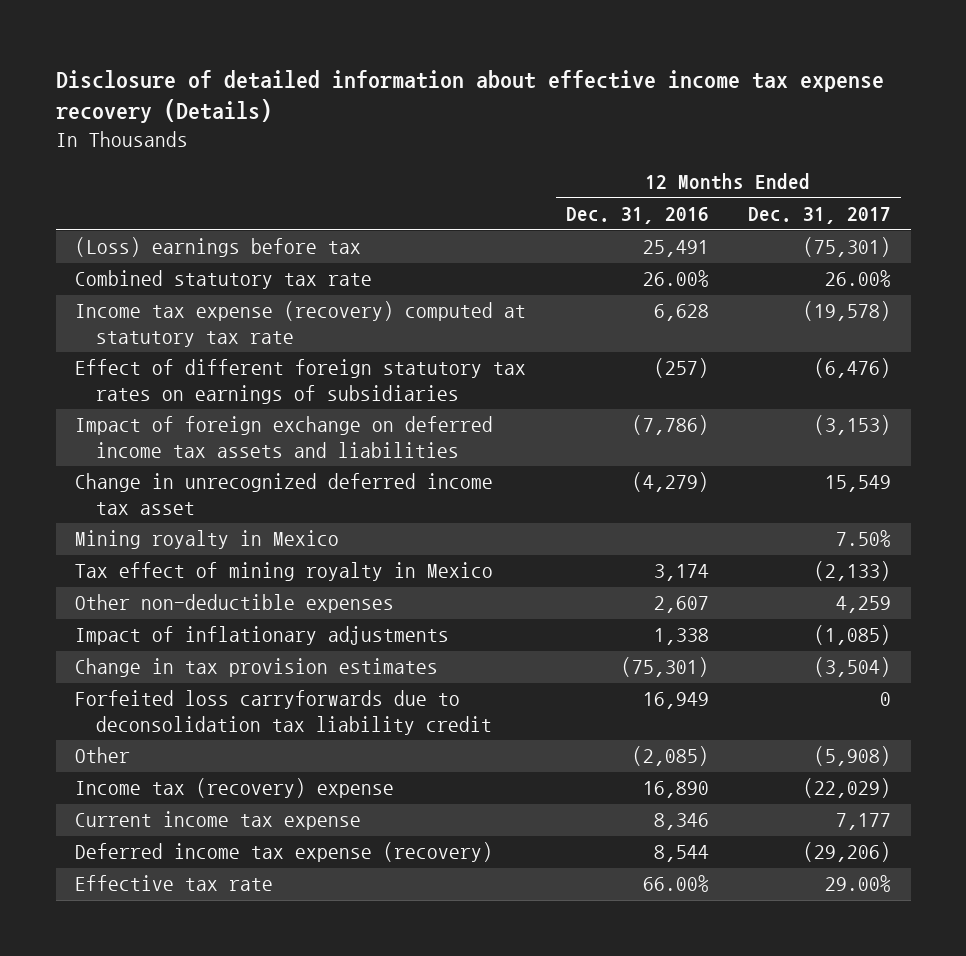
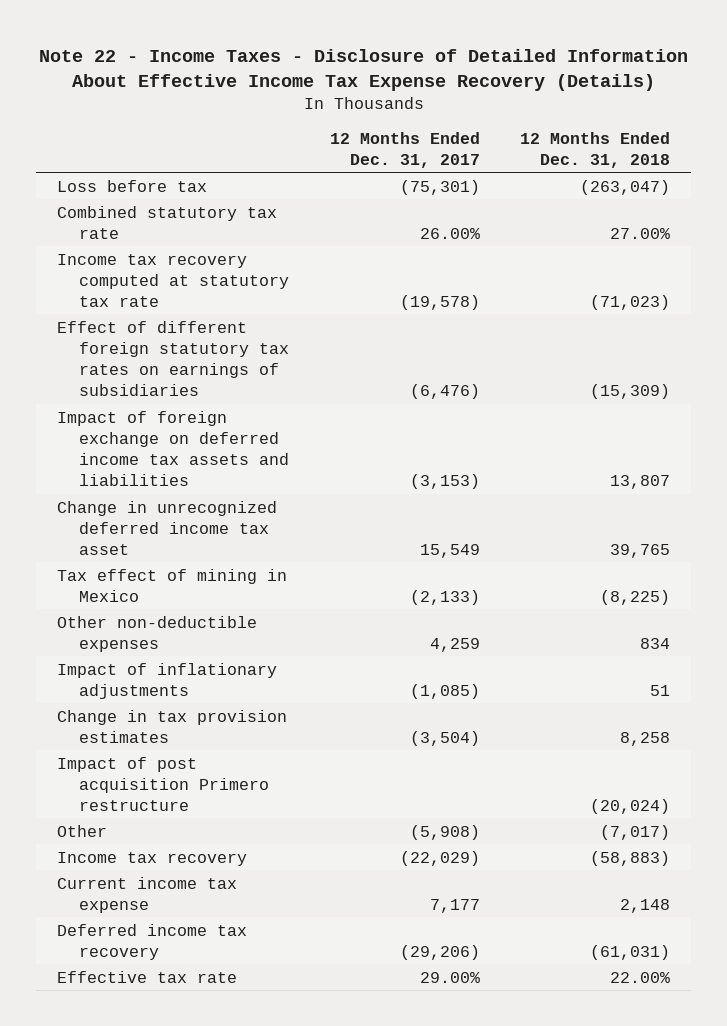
- Disclosure of detailed information about effective income tax expense recovery (Details)
+ Note 22 - Income Taxes - Disclosure of Detailed Information About Effective Income Tax Expense Recovery (Details)
- | 12 Months Ended Dec. 31, 2016 | 12 Months Ended Dec. 31, 2017
+ | 12 Months Ended Dec. 31, 2017 | 12 Months Ended Dec. 31, 2018
- (Loss) earnings before tax | 25,491 | (75,301)
+ Loss before tax | (75,301) | (263,047)
- Income tax expense (recovery) computed at statutory tax rate | 6,628 | (19,578)
+ Income tax recovery computed at statutory tax rate | (19,578) | (71,023)
- Mining royalty in Mexico | | 7.50%
- Tax effect of mining royalty in Mexico | 3,174 | (2,133)
+ Tax effect of mining in Mexico | (2,133) | (8,225)
- Forfeited loss carryforwards due to deconsolidation tax liability credit | 16,949 | 0
+ Impact of post acquisition Primero restructure | | (20,024)
- Income tax (recovery) expense | 16,890 | (22,029)
+ Income tax recovery | (22,029) | (58,883)
- Deferred income tax expense (recovery) | 8,544 | (29,206)
+ Deferred income tax recovery | (29,206) | (61,031)

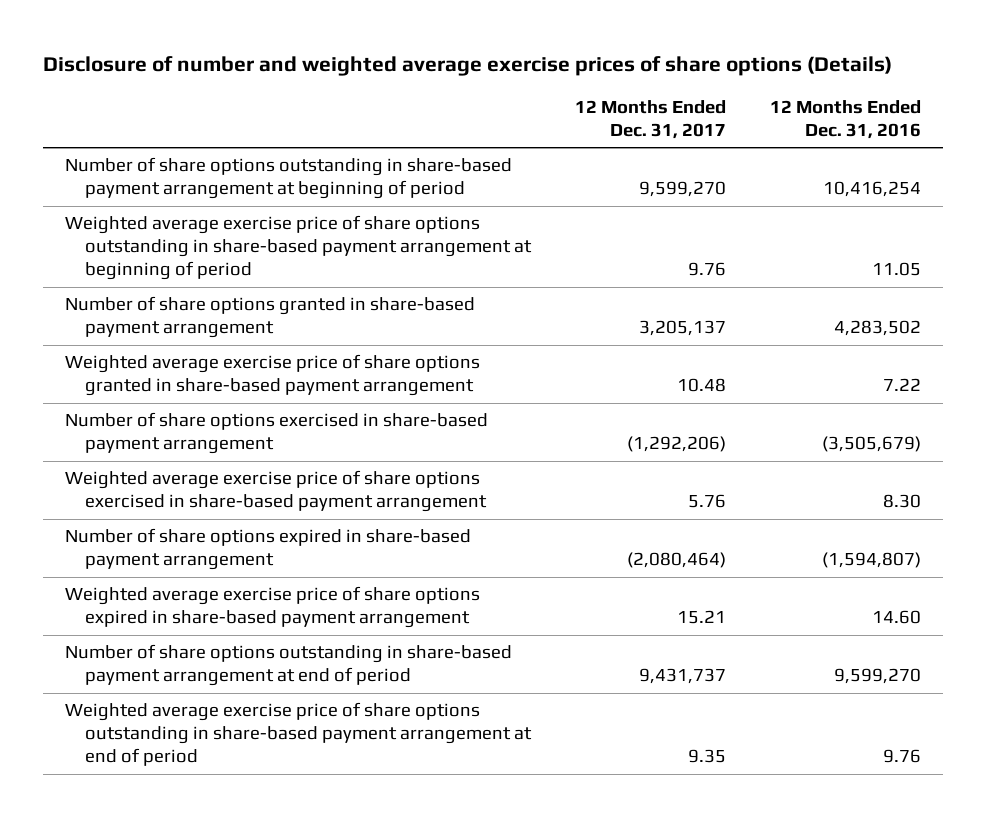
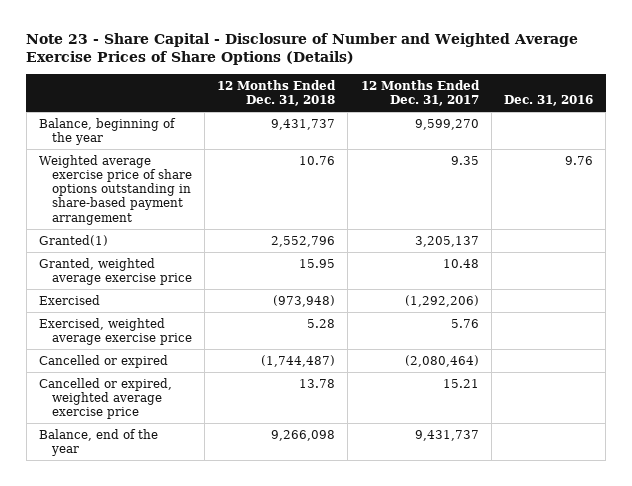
- Disclosure of number and weighted average exercise prices of share options (Details)
+ Note 23 - Share Capital - Disclosure of Number and Weighted Average Exercise Prices of Share Options (Details)
- | 12 Months Ended Dec. 31, 2017 | 12 Months Ended Dec. 31, 2016
+ | 12 Months Ended Dec. 31, 2018 | 12 Months Ended Dec. 31, 2017 | Dec. 31, 2016
- Number of share options outstanding in share-based payment arrangement at beginning of period | 9,599,270 | 10,416,254
- Weighted average exercise price of share options outstanding in share-based payment arrangement at beginning of period | 9.76 | 11.05
- Number of share options granted in share-based payment arrangement | 3,205,137 | 4,283,502
- Weighted average exercise price of share options granted in share-based payment arrangement | 10.48 | 7.22
- Number of share options exercised in share-based payment arrangement | (1,292,206) | (3,505,679)
- Weighted average exercise price of share options exercised in share-based payment arrangement | 5.76 | 8.30
- Number of share options expired in share-based payment arrangement | (2,080,464) | (1,594,807)
- Weighted average exercise price of share options expired in share-based payment arrangement | 15.21 | 14.60
- Number of share options outstanding in share-based payment arrangement at end of period | 9,431,737 | 9,599,270
- Weighted average exercise price of share options outstanding in share-based payment arrangement at end of period | 9.35 | 9.76
+ Balance, beginning of the year | 9,431,737 | 9,599,270 |
+ Weighted average exercise price of share options outstanding in share-based payment arrangement | 10.76 | 9.35 | 9.76
+ Granted(1) | 2,552,796 | 3,205,137 |
+ Granted, weighted average exercise price | 15.95 | 10.48 |
+ Exercised | (973,948) | (1,292,206) |
+ Exercised, weighted average exercise price | 5.28 | 5.76 |
+ Cancelled or expired | (1,744,487) | (2,080,464) |
+ Cancelled or expired, weighted average exercise price | 13.78 | 15.21 |
+ Balance, end of the year | 9,266,098 | 9,431,737 |

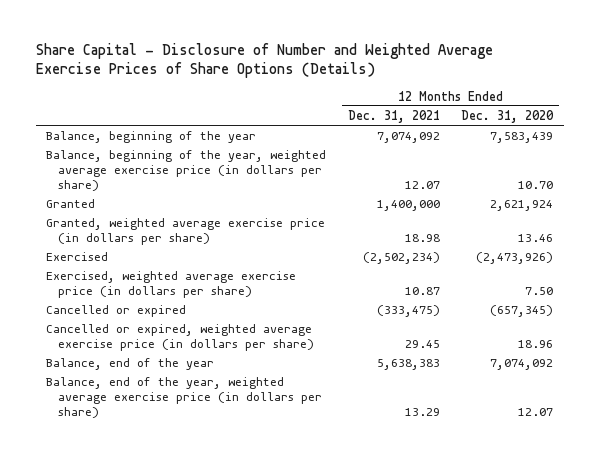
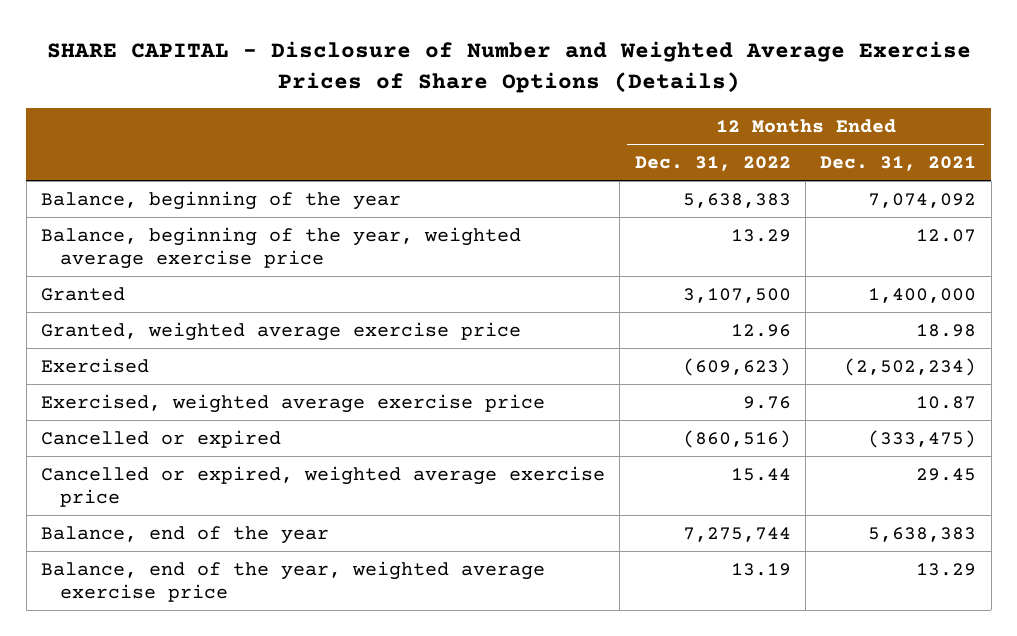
- Share Capital - Disclosure of Number and Weighted Average Exercise Prices of Share Options (Details)
+ SHARE CAPITAL - Disclosure of Number and Weighted Average Exercise Prices of Share Options (Details)
- | 12 Months Ended Dec. 31, 2021 | 12 Months Ended Dec. 31, 2020
+ | 12 Months Ended Dec. 31, 2022 | 12 Months Ended Dec. 31, 2021
- Balance, beginning of the year, weighted average exercise price (in dollars per share) | 12.07 | 10.70
+ Balance, beginning of the year, weighted average exercise price | 13.29 | 12.07
- Granted, weighted average exercise price (in dollars per share) | 18.98 | 13.46
+ Granted, weighted average exercise price | 12.96 | 18.98
- Exercised, weighted average exercise price (in dollars per share) | 10.87 | 7.50
+ Exercised, weighted average exercise price | 9.76 | 10.87
- Cancelled or expired, weighted average exercise price (in dollars per share) | 29.45 | 18.96
+ Cancelled or expired, weighted average exercise price | 15.44 | 29.45
- Balance, end of the year, weighted average exercise price (in dollars per share) | 13.29 | 12.07
+ Balance, end of the year, weighted average exercise price | 13.19 | 13.29

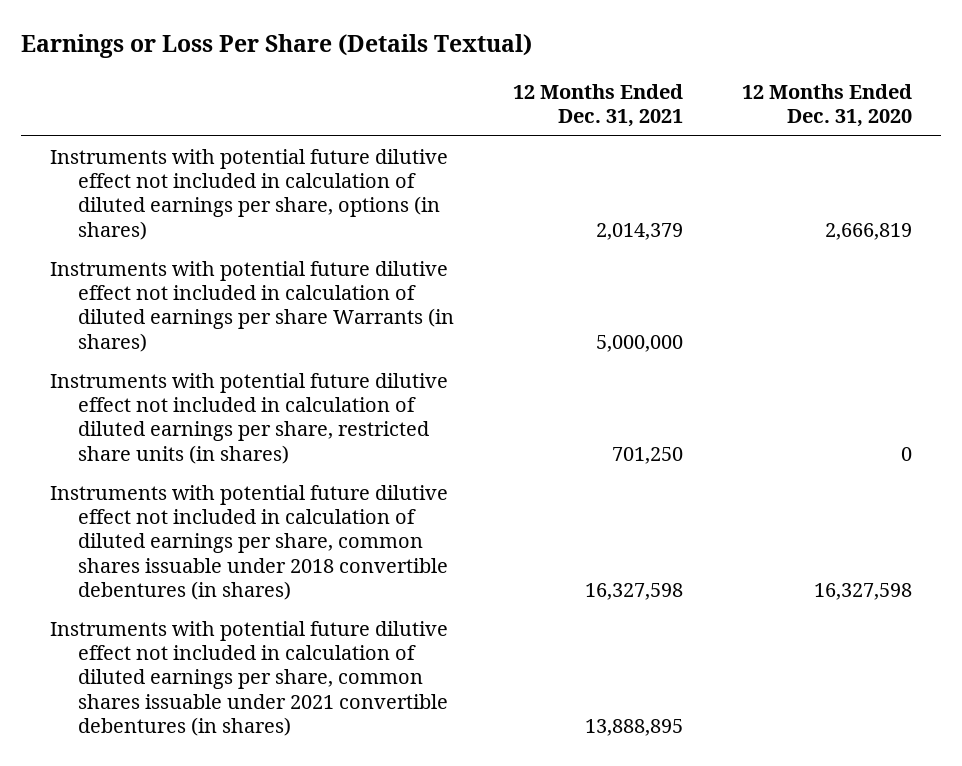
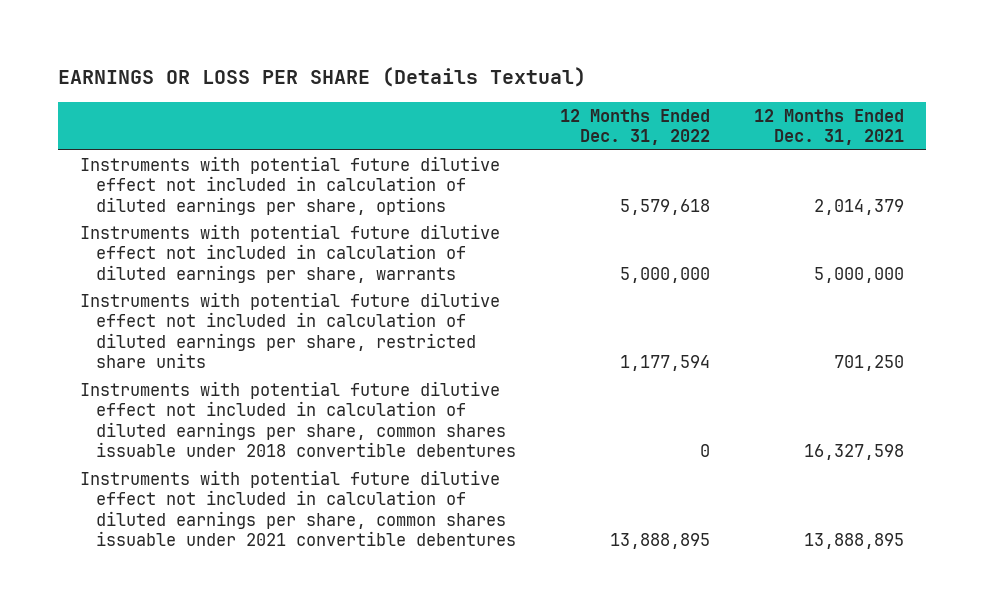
- Earnings or Loss Per Share (Details Textual)
+ EARNINGS OR LOSS PER SHARE (Details Textual)
- | 12 Months Ended Dec. 31, 2021 | 12 Months Ended Dec. 31, 2020
+ | 12 Months Ended Dec. 31, 2022 | 12 Months Ended Dec. 31, 2021
- Instruments with potential future dilutive effect not included in calculation of diluted earnings per share, options (in shares) | 2,014,379 | 2,666,819
- Instruments with potential future dilutive effect not included in calculation of diluted earnings per share Warrants (in shares) | 5,000,000 |
- Instruments with potential future dilutive effect not included in calculation of diluted earnings per share, restricted share units (in shares) | 701,250 | 0
- Instruments with potential future dilutive effect not included in calculation of diluted earnings per share, common shares issuable under 2018 convertible debentures (in shares) | 16,327,598 | 16,327,598
- Instruments with potential future dilutive effect not included in calculation of diluted earnings per share, common shares issuable under 2021 convertible debentures (in shares) | 13,888,895 |
+ Instruments with potential future dilutive effect not included in calculation of diluted earnings per share, options | 5,579,618 | 2,014,379
+ Instruments with potential future dilutive effect not included in calculation of diluted earnings per share, warrants | 5,000,000 | 5,000,000
+ Instruments with potential future dilutive effect not included in calculation of diluted earnings per share, restricted share units | 1,177,594 | 701,250
+ Instruments with potential future dilutive effect not included in calculation of diluted earnings per share, common shares issuable under 2018 convertible debentures | 0 | 16,327,598
+ Instruments with potential future dilutive effect not included in calculation of diluted earnings per share, common shares issuable under 2021 convertible debentures | 13,888,895 | 13,888,895

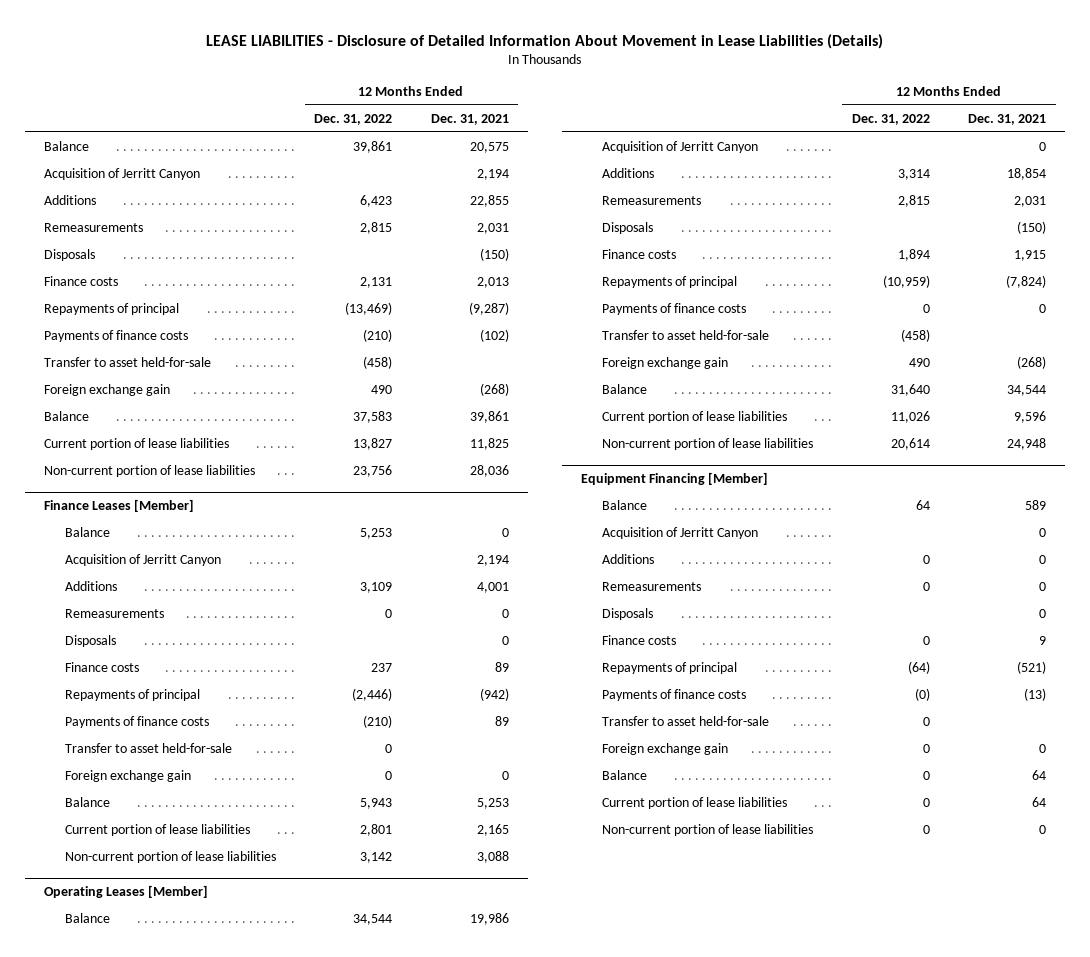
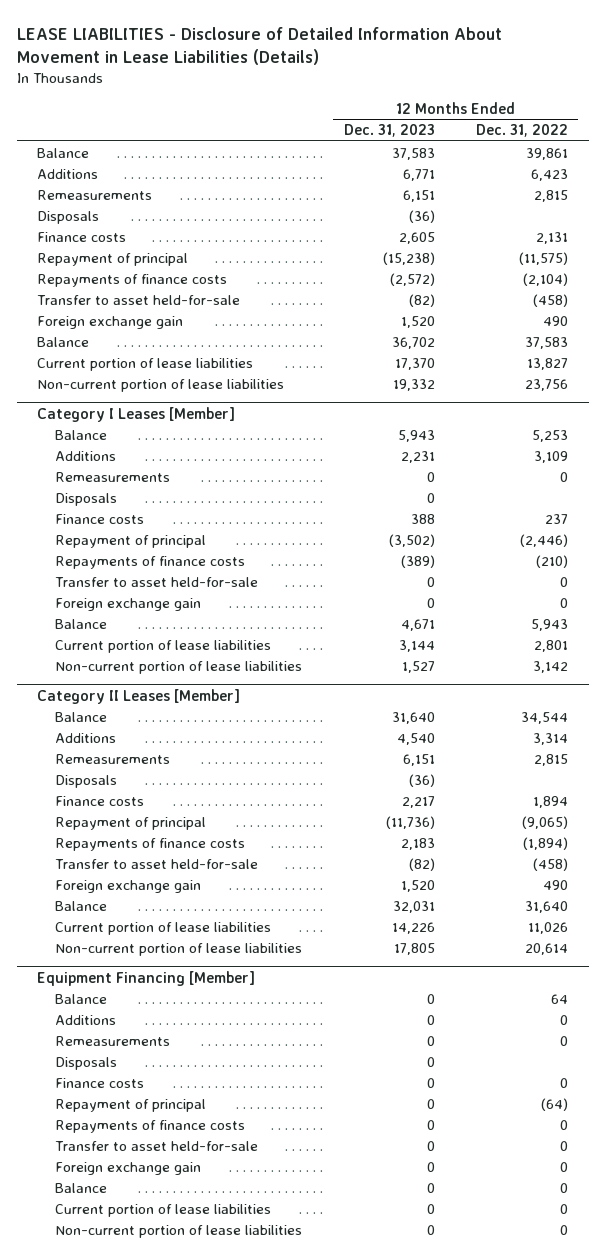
- | 12 Months Ended Dec. 31, 2022 | 12 Months Ended Dec. 31, 2021
+ | 12 Months Ended Dec. 31, 2023 | 12 Months Ended Dec. 31, 2022
- Acquisition of Jerritt Canyon | | 2,194
- Repayments of principal | (13,469) | (9,287)
- Payments of finance costs | (210) | (102)
+ Repayment of principal | (15,238) | (11,575)
+ Repayments of finance costs | (2,572) | (2,104)
- Finance Leases [Member]
+ Category I Leases [Member]
- Acquisition of Jerritt Canyon | | 2,194
- Repayments of principal | (2,446) | (942)
- Payments of finance costs | (210) | 89
+ Repayment of principal | (3,502) | (2,446)
+ Repayments of finance costs | (389) | (210)
- Operating Leases [Member]
+ Category II Leases [Member]
- Acquisition of Jerritt Canyon | | 0
- Repayments of principal | (10,959) | (7,824)
- Payments of finance costs | 0 | 0
+ Repayment of principal | (11,736) | (9,065)
+ Repayments of finance costs | 2,183 | (1,894)
@ Equipment Financing [Member]
- Acquisition of Jerritt Canyon | | 0
- Repayments of principal | (64) | (521)
- Payments of finance costs | (0) | (13)
+ Repayment of principal | 0 | (64)
+ Repayments of finance costs | 0 | 0

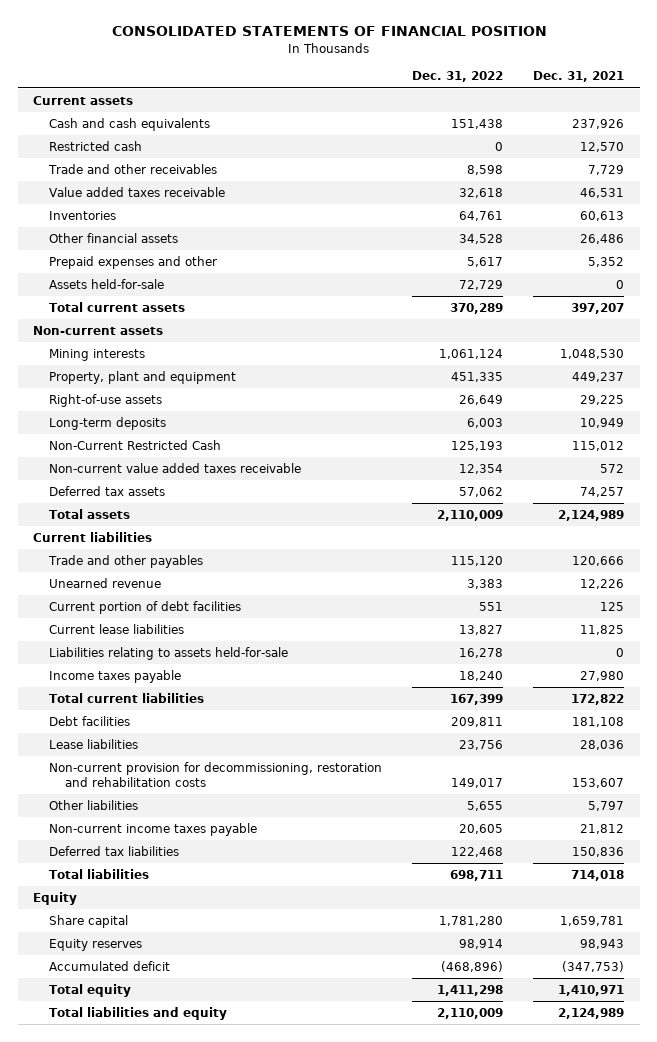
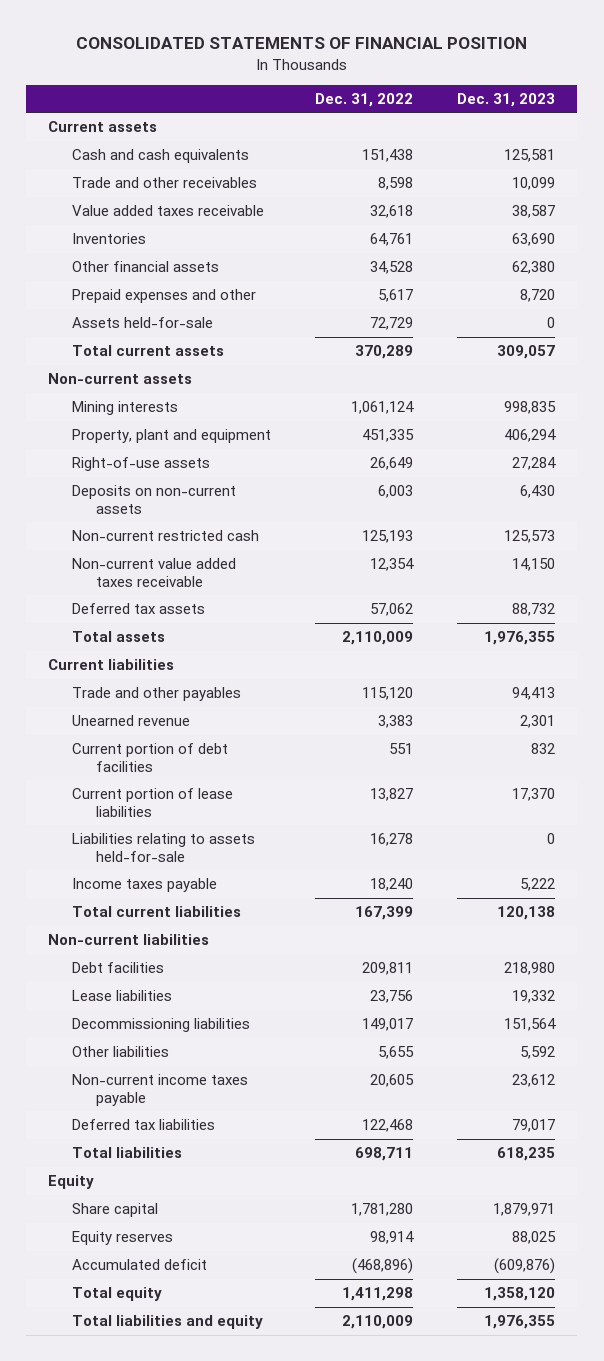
- | Dec. 31, 2022 | Dec. 31, 2021
+ | Dec. 31, 2022 | Dec. 31, 2023
- Restricted cash | 0 | 12,570
- Long-term deposits | 6,003 | 10,949
- Non-Current Restricted Cash | 125,193 | 115,012
+ Deposits on non-current assets | 6,003 | 6,430
+ Non-current restricted cash | 125,193 | 125,573
- Current lease liabilities | 13,827 | 11,825
+ Current portion of lease liabilities | 13,827 | 17,370
+ Non-current liabilities
- Non-current provision for decommissioning, restoration and rehabilitation costs | 149,017 | 153,607
+ Decommissioning liabilities | 149,017 | 151,564

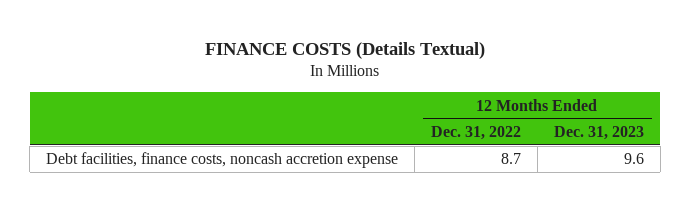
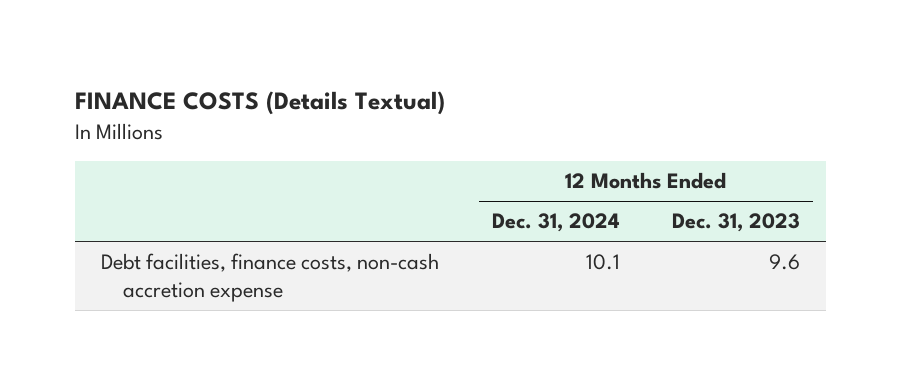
- | 12 Months Ended Dec. 31, 2022 | 12 Months Ended Dec. 31, 2023
+ | 12 Months Ended Dec. 31, 2024 | 12 Months Ended Dec. 31, 2023
- Debt facilities, finance costs, noncash accretion expense | 8.7 | 9.6
+ Debt facilities, finance costs, non-cash accretion expense | 10.1 | 9.6

